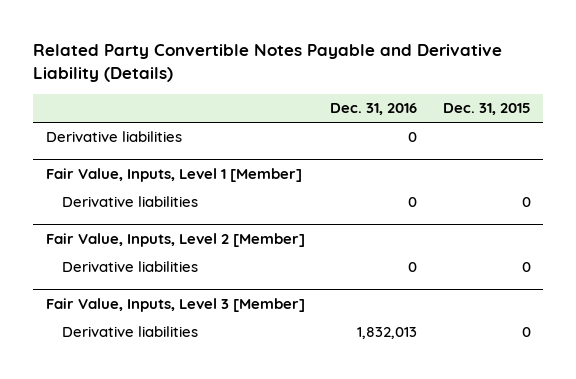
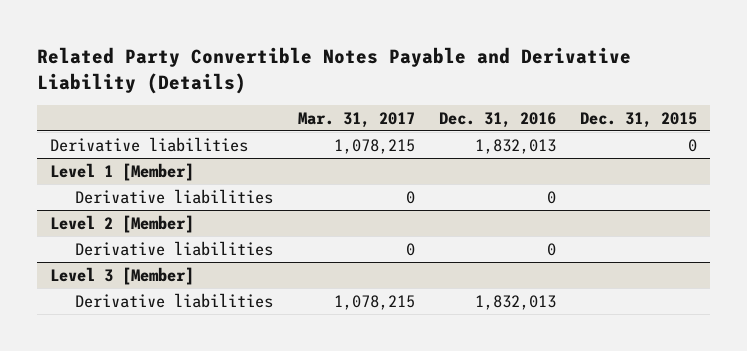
- | Dec. 31, 2016 | Dec. 31, 2015
+ | Mar. 31, 2017 | Dec. 31, 2016 | Dec. 31, 2015
- Derivative liabilities | 0 |
- Fair Value, Inputs, Level 1 [Member]
- Derivative liabilities | 0 | 0
- Fair Value, Inputs, Level 2 [Member]
- Derivative liabilities | 0 | 0
- Fair Value, Inputs, Level 3 [Member]
+ Level 1 [Member]
+ Derivative liabilities | 0 | 0 |
+ Level 2 [Member]
+ Derivative liabilities | 0 | 0 |
+ Level 3 [Member]
+ Derivative liabilities | 1,078,215 | 1,832,013 |

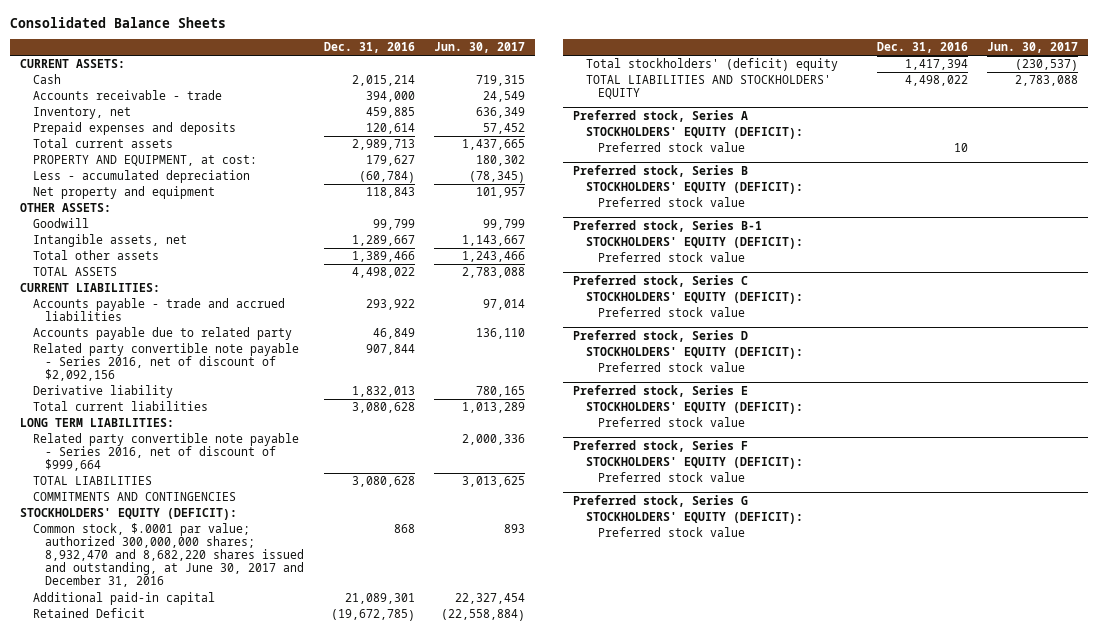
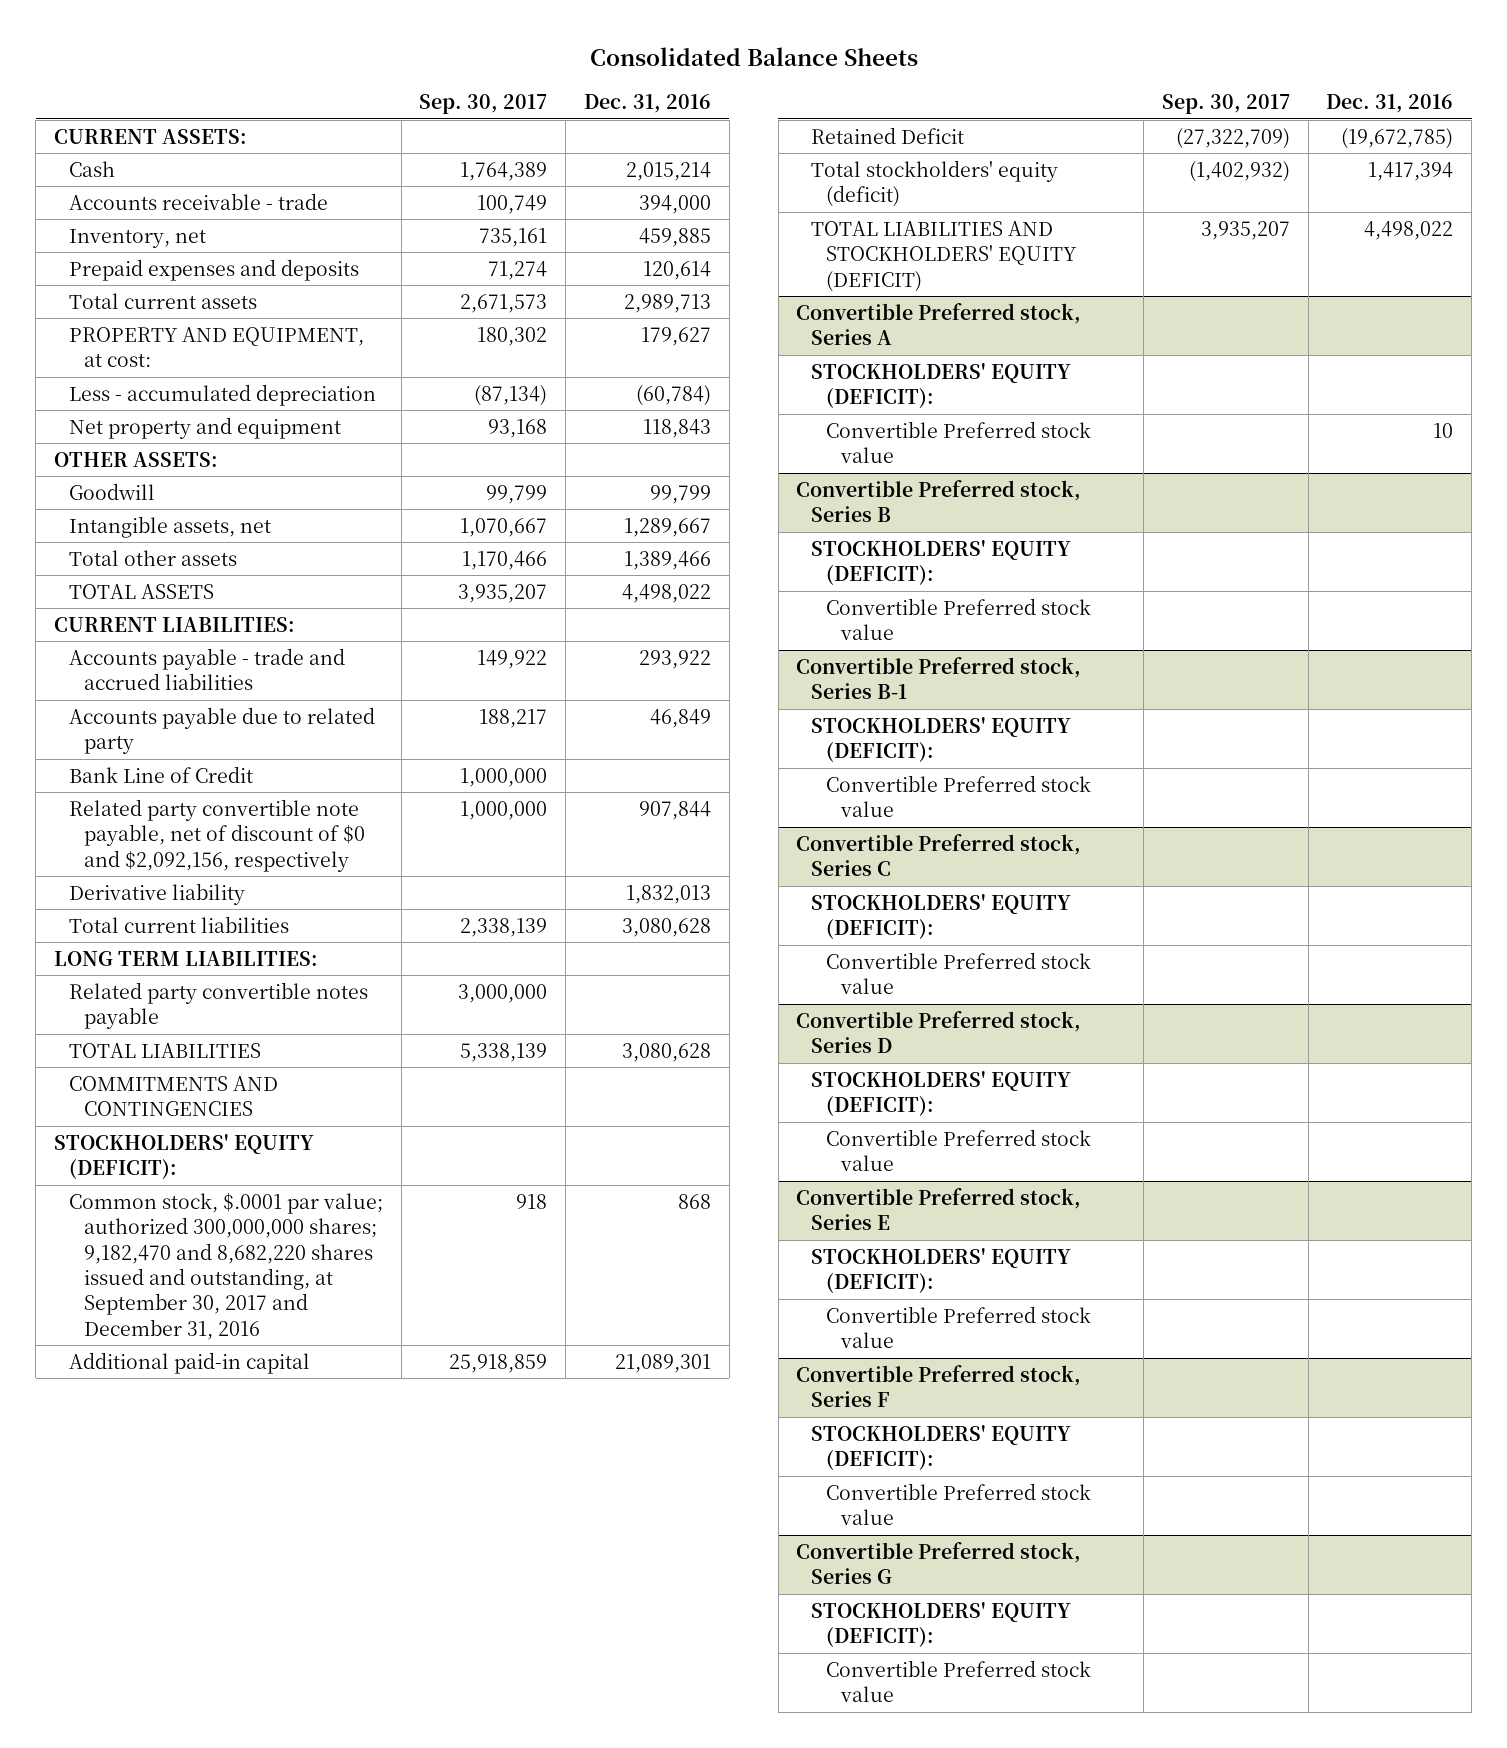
- | Dec. 31, 2016 | Jun. 30, 2017
+ | Sep. 30, 2017 | Dec. 31, 2016
- Related party convertible note payable - Series 2016, net of discount of $2,092,156 | 907,844 |
+ Bank Line of Credit | 1,000,000 |
+ Related party convertible note payable, net of discount of $0 and $2,092,156, respectively | 1,000,000 | 907,844
- Related party convertible note payable - Series 2016, net of discount of $999,664 | | 2,000,336
+ Related party convertible notes payable | 3,000,000 |
- Common stock, $.0001 par value; authorized 300,000,000 shares; 8,932,470 and 8,682,220 shares issued and outstanding, at June 30, 2017 and December 31, 2016 | 868 | 893
+ Common stock, $.0001 par value; authorized 300,000,000 shares; 9,182,470 and 8,682,220 shares issued and outstanding, at September 30, 2017 and December 31, 2016 | 918 | 868
- Total stockholders' (deficit) equity | 1,417,394 | (230,537)
- TOTAL LIABILITIES AND STOCKHOLDERS' EQUITY | 4,498,022 | 2,783,088
- Preferred stock, Series A
+ Total stockholders' equity (deficit) | (1,402,932) | 1,417,394
+ TOTAL LIABILITIES AND STOCKHOLDERS' EQUITY (DEFICIT) | 3,935,207 | 4,498,022
+ Convertible Preferred stock, Series A
- Preferred stock value | 10 |
- Preferred stock, Series B
+ Convertible Preferred stock value | | 10
+ Convertible Preferred stock, Series B
- Preferred stock value
- Preferred stock, Series B-1
+ Convertible Preferred stock value
+ Convertible Preferred stock, Series B-1
- Preferred stock value
- Preferred stock, Series C
+ Convertible Preferred stock value
+ Convertible Preferred stock, Series C
- Preferred stock value
- Preferred stock, Series D
+ Convertible Preferred stock value
+ Convertible Preferred stock, Series D
- Preferred stock value
- Preferred stock, Series E
+ Convertible Preferred stock value
+ Convertible Preferred stock, Series E
- Preferred stock value
- Preferred stock, Series F
+ Convertible Preferred stock value
+ Convertible Preferred stock, Series F
- Preferred stock value
- Preferred stock, Series G
+ Convertible Preferred stock value
+ Convertible Preferred stock, Series G
- Preferred stock value
+ Convertible Preferred stock value

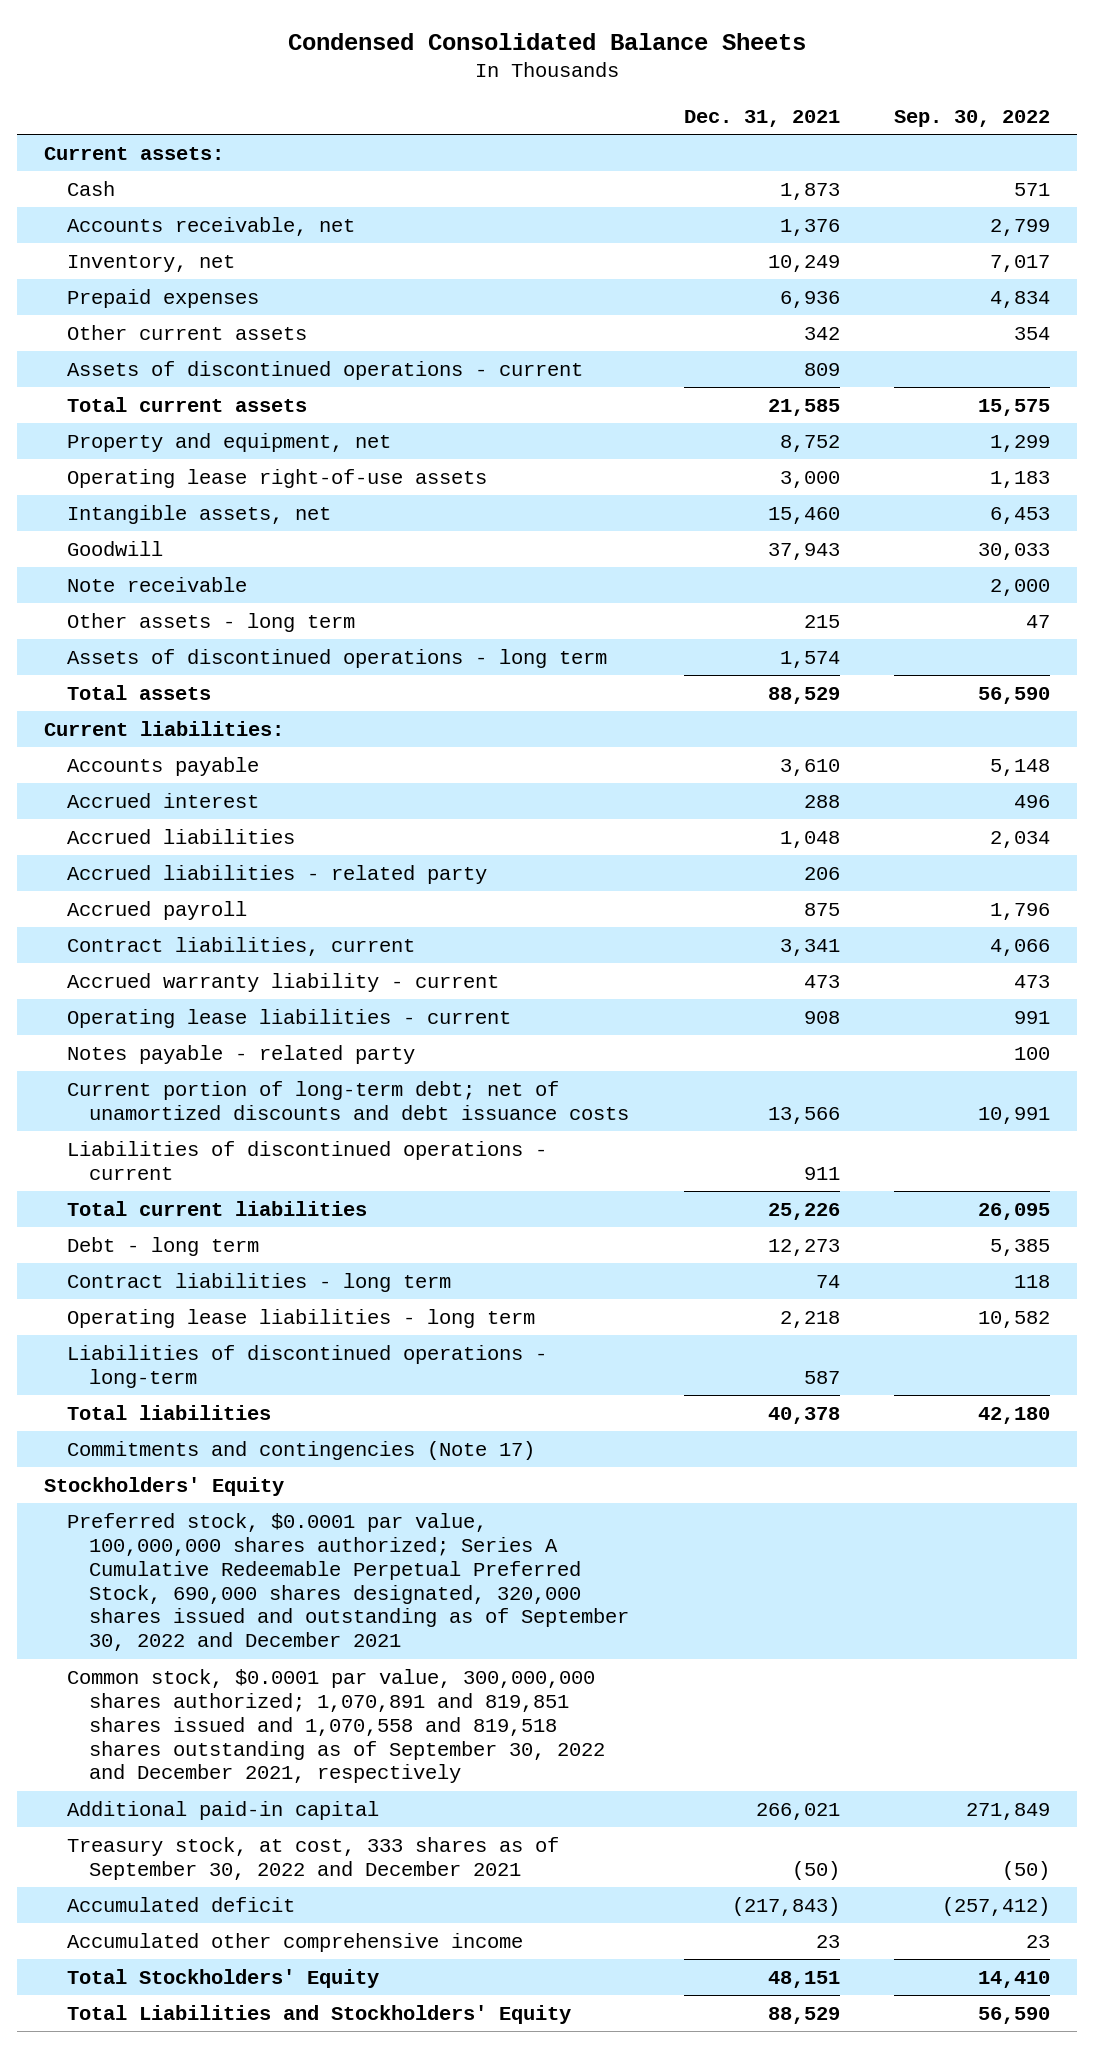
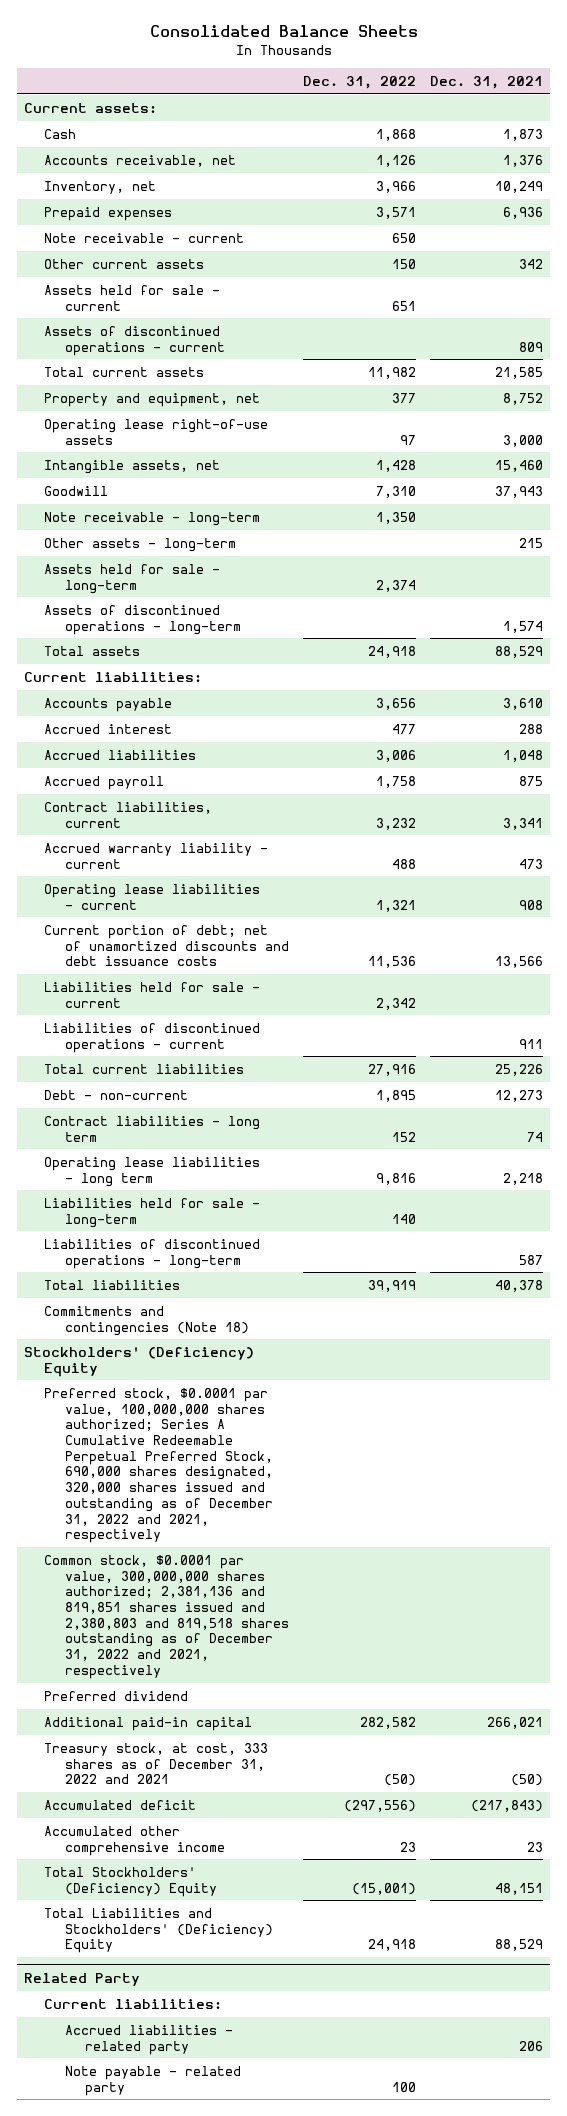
- Condensed Consolidated Balance Sheets
+ Consolidated Balance Sheets
- | Dec. 31, 2021 | Sep. 30, 2022
+ | Dec. 31, 2022 | Dec. 31, 2021
+ Note receivable - current | 650 |
+ Assets held for sale - current | 651 |
- Note receivable | | 2,000
- Other assets - long term | 215 | 47
- Assets of discontinued operations - long term | 1,574 |
+ Note receivable - long-term | 1,350 |
+ Other assets - long-term | | 215
+ Assets held for sale - long-term | 2,374 |
+ Assets of discontinued operations - long-term | | 1,574
- Accrued liabilities - related party | 206 |
- Notes payable - related party | | 100
- Current portion of long-term debt; net of unamortized discounts and debt issuance costs | 13,566 | 10,991
+ Current portion of debt; net of unamortized discounts and debt issuance costs | 11,536 | 13,566
+ Liabilities held for sale - current | 2,342 |
- Debt - long term | 12,273 | 5,385
+ Debt - non-current | 1,895 | 12,273
+ Liabilities held for sale - long-term | 140 |
- Commitments and contingencies (Note 17)
- Stockholders' Equity
- Preferred stock, $0.0001 par value, 100,000,000 shares authorized; Series A Cumulative Redeemable Perpetual Preferred Stock, 690,000 shares designated, 320,000 shares issued and outstanding as of September 30, 2022 and December 2021
- Common stock, $0.0001 par value, 300,000,000 shares authorized; 1,070,891 and 819,851 shares issued and 1,070,558 and 819,518 shares outstanding as of September 30, 2022 and December 2021, respectively
+ Commitments and contingencies (Note 18)
+ Stockholders' (Deficiency) Equity
+ Preferred stock, $0.0001 par value, 100,000,000 shares authorized; Series A Cumulative Redeemable Perpetual Preferred Stock, 690,000 shares designated, 320,000 shares issued and outstanding as of December 31, 2022 and 2021, respectively
+ Common stock, $0.0001 par value, 300,000,000 shares authorized; 2,381,136 and 819,851 shares issued and 2,380,803 and 819,518 shares outstanding as of December 31, 2022 and 2021, respectively
+ Preferred dividend
- Treasury stock, at cost, 333 shares as of September 30, 2022 and December 2021 | (50) | (50)
+ Treasury stock, at cost, 333 shares as of December 31, 2022 and 2021 | (50) | (50)
- Total Stockholders' Equity | 48,151 | 14,410
- Total Liabilities and Stockholders' Equity | 88,529 | 56,590
+ Total Stockholders' (Deficiency) Equity | (15,001) | 48,151
+ Total Liabilities and Stockholders' (Deficiency) Equity | 24,918 | 88,529
+ Related Party
+ Current liabilities:
+ Accrued liabilities - related party | | 206
+ Note payable - related party | 100 |

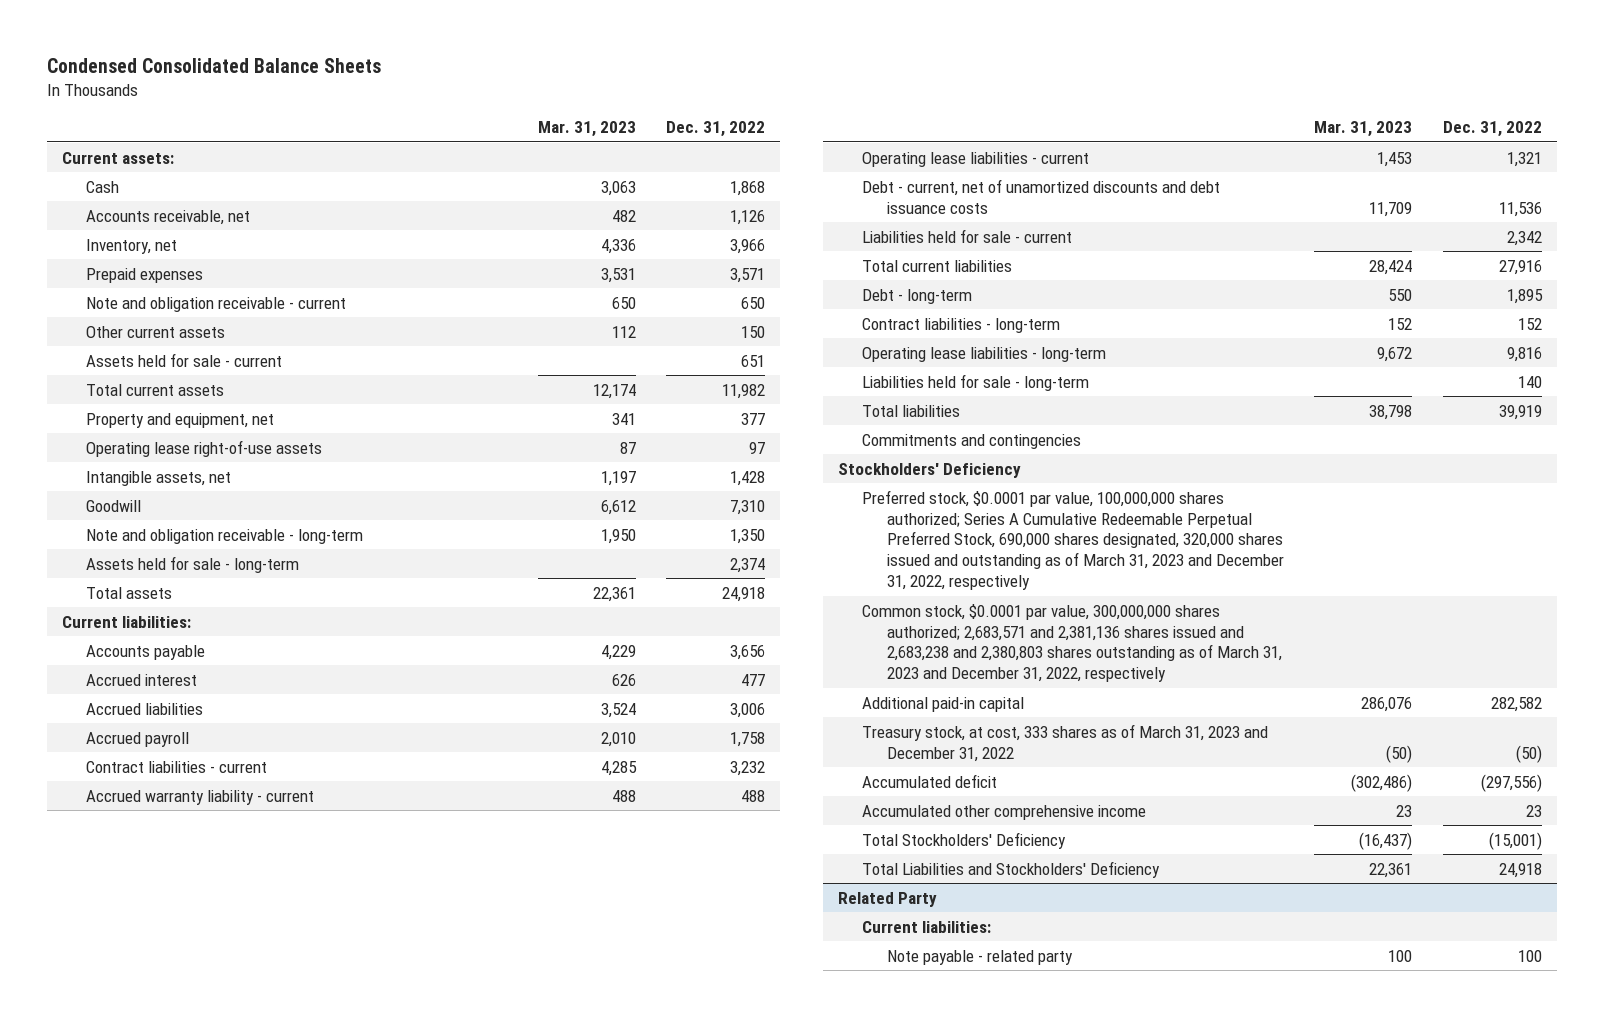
- Consolidated Balance Sheets
+ Condensed Consolidated Balance Sheets
- | Dec. 31, 2022 | Dec. 31, 2021
+ | Mar. 31, 2023 | Dec. 31, 2022
- Note receivable - current | 650 |
+ Note and obligation receivable - current | 650 | 650
- Assets of discontinued operations - current | | 809
- Note receivable - long-term | 1,350 |
- Other assets - long-term | | 215
+ Note and obligation receivable - long-term | 1,950 | 1,350
- Assets of discontinued operations - long-term | | 1,574
- Contract liabilities, current | 3,232 | 3,341
+ Contract liabilities - current | 4,285 | 3,232
- Current portion of debt; net of unamortized discounts and debt issuance costs | 11,536 | 13,566
+ Debt - current, net of unamortized discounts and debt issuance costs | 11,709 | 11,536
- Liabilities of discontinued operations - current | | 911
- Debt - non-current | 1,895 | 12,273
- Contract liabilities - long term | 152 | 74
- Operating lease liabilities - long term | 9,816 | 2,218
+ Debt - long-term | 550 | 1,895
+ Contract liabilities - long-term | 152 | 152
+ Operating lease liabilities - long-term | 9,672 | 9,816
- Liabilities of discontinued operations - long-term | | 587
- Commitments and contingencies (Note 18)
- Stockholders' (Deficiency) Equity
- Preferred stock, $0.0001 par value, 100,000,000 shares authorized; Series A Cumulative Redeemable Perpetual Preferred Stock, 690,000 shares designated, 320,000 shares issued and outstanding as of December 31, 2022 and 2021, respectively
- Common stock, $0.0001 par value, 300,000,000 shares authorized; 2,381,136 and 819,851 shares issued and 2,380,803 and 819,518 shares outstanding as of December 31, 2022 and 2021, respectively
- Preferred dividend
+ Commitments and contingencies
+ Stockholders' Deficiency
+ Preferred stock, $0.0001 par value, 100,000,000 shares authorized; Series A Cumulative Redeemable Perpetual Preferred Stock, 690,000 shares designated, 320,000 shares issued and outstanding as of March 31, 2023 and December 31, 2022, respectively
+ Common stock, $0.0001 par value, 300,000,000 shares authorized; 2,683,571 and 2,381,136 shares issued and 2,683,238 and 2,380,803 shares outstanding as of March 31, 2023 and December 31, 2022, respectively
- Treasury stock, at cost, 333 shares as of December 31, 2022 and 2021 | (50) | (50)
+ Treasury stock, at cost, 333 shares as of March 31, 2023 and December 31, 2022 | (50) | (50)
- Total Stockholders' (Deficiency) Equity | (15,001) | 48,151
- Total Liabilities and Stockholders' (Deficiency) Equity | 24,918 | 88,529
+ Total Stockholders' Deficiency | (16,437) | (15,001)
+ Total Liabilities and Stockholders' Deficiency | 22,361 | 24,918
@ Related Party
- Accrued liabilities - related party | | 206

